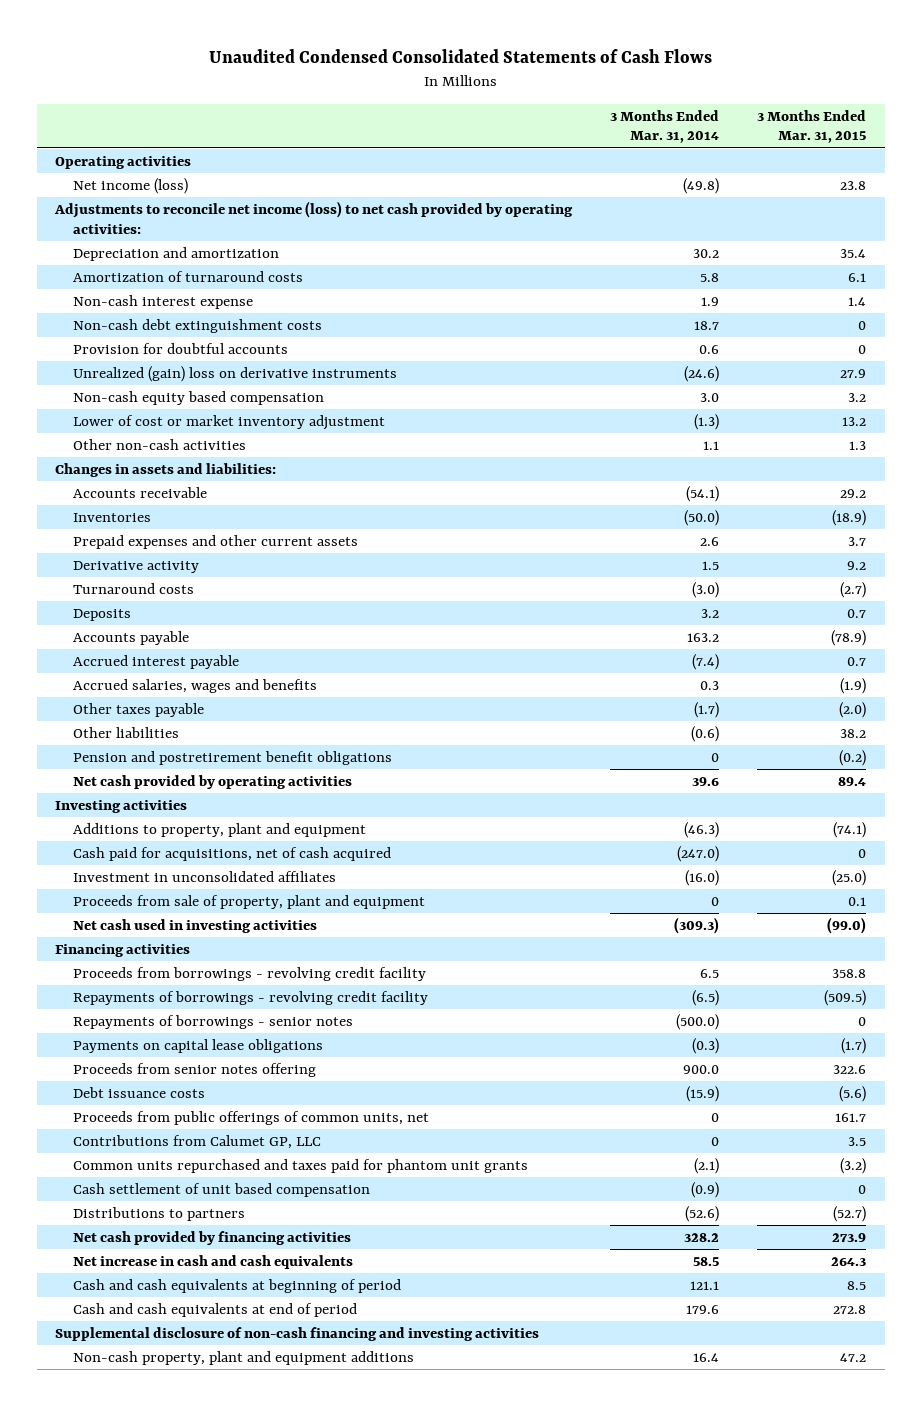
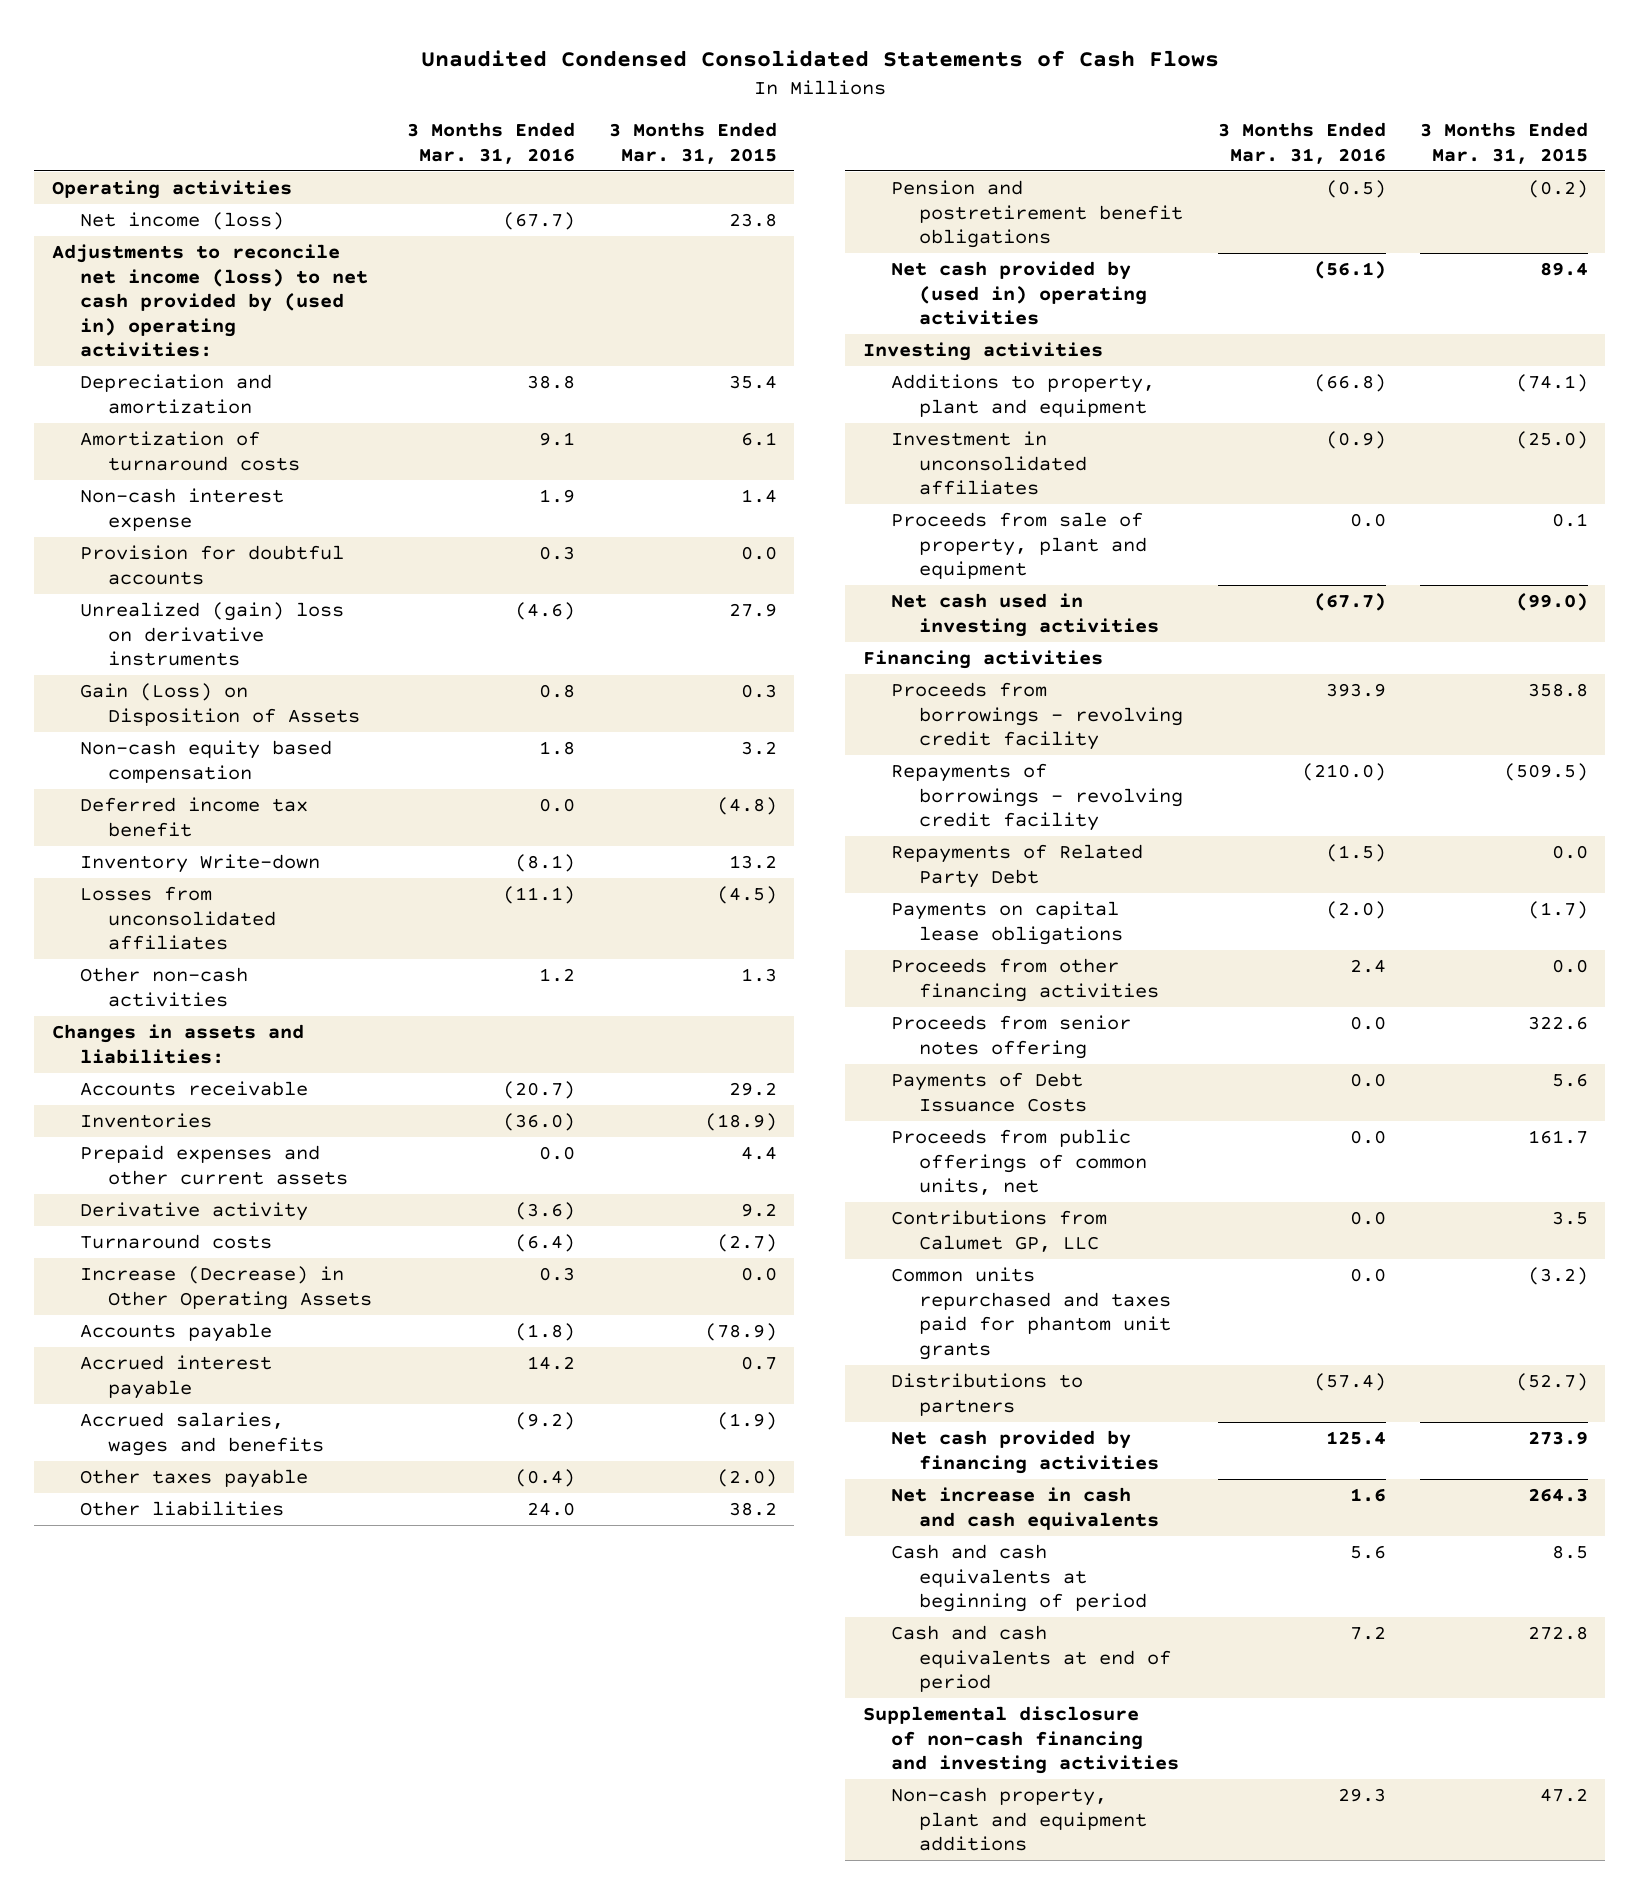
- | 3 Months Ended Mar. 31, 2014 | 3 Months Ended Mar. 31, 2015
+ | 3 Months Ended Mar. 31, 2016 | 3 Months Ended Mar. 31, 2015
- Adjustments to reconcile net income (loss) to net cash provided by operating activities:
+ Adjustments to reconcile net income (loss) to net cash provided by (used in) operating activities:
- Non-cash debt extinguishment costs | 18.7 | 0
- Provision for doubtful accounts | 0.6 | 0
+ Provision for doubtful accounts | 0.3 | 0.0
+ Gain (Loss) on Disposition of Assets | 0.8 | 0.3
- Lower of cost or market inventory adjustment | (1.3) | 13.2
+ Deferred income tax benefit | 0.0 | (4.8)
+ Inventory Write-down | (8.1) | 13.2
+ Losses from unconsolidated affiliates | (11.1) | (4.5)
- Prepaid expenses and other current assets | 2.6 | 3.7
+ Prepaid expenses and other current assets | 0.0 | 4.4
- Deposits | 3.2 | 0.7
+ Increase (Decrease) in Other Operating Assets | 0.3 | 0.0
- Net cash provided by operating activities | 39.6 | 89.4
+ Net cash provided by (used in) operating activities | (56.1) | 89.4
- Cash paid for acquisitions, net of cash acquired | (247.0) | 0
- Repayments of borrowings - senior notes | (500.0) | 0
+ Repayments of Related Party Debt | (1.5) | 0.0
+ Proceeds from other financing activities | 2.4 | 0.0
- Debt issuance costs | (15.9) | (5.6)
+ Payments of Debt Issuance Costs | 0.0 | 5.6
- Cash settlement of unit based compensation | (0.9) | 0

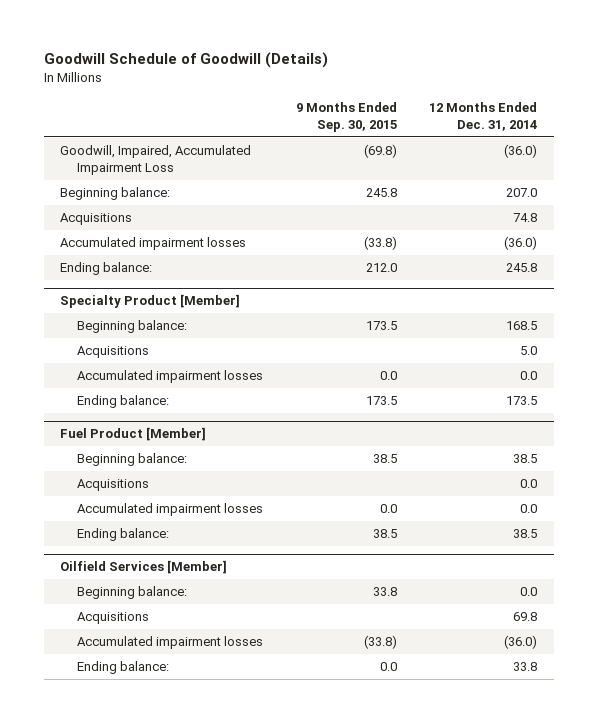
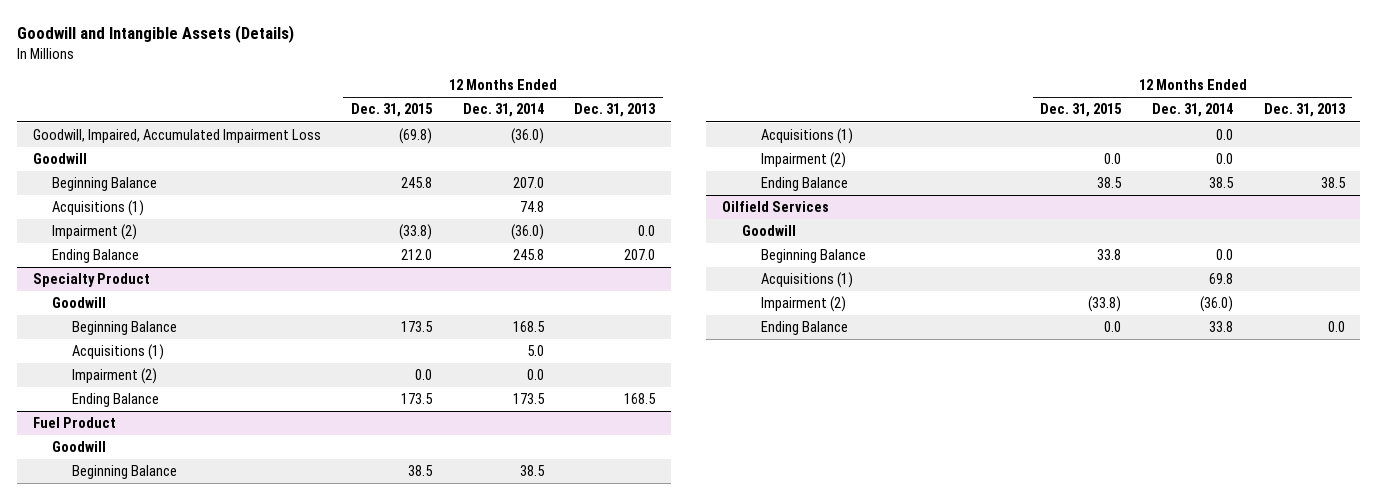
- Goodwill Schedule of Goodwill (Details)
+ Goodwill and Intangible Assets (Details)
- | 9 Months Ended Sep. 30, 2015 | 12 Months Ended Dec. 31, 2014
+ | 12 Months Ended Dec. 31, 2015 | 12 Months Ended Dec. 31, 2014 | 12 Months Ended Dec. 31, 2013
- Beginning balance: | 245.8 | 207.0
- Acquisitions | | 74.8
- Accumulated impairment losses | (33.8) | (36.0)
- Ending balance: | 212.0 | 245.8
- Specialty Product [Member]
- Beginning balance: | 173.5 | 168.5
- Acquisitions | | 5.0
- Accumulated impairment losses | 0.0 | 0.0
- Ending balance: | 173.5 | 173.5
- Fuel Product [Member]
- Beginning balance: | 38.5 | 38.5
- Acquisitions | | 0.0
- Accumulated impairment losses | 0.0 | 0.0
- Ending balance: | 38.5 | 38.5
- Oilfield Services [Member]
- Beginning balance: | 33.8 | 0.0
- Acquisitions | | 69.8
- Accumulated impairment losses | (33.8) | (36.0)
- Ending balance: | 0.0 | 33.8
+ Goodwill
+ Beginning Balance | 245.8 | 207.0 |
+ Acquisitions (1) | | 74.8 |
+ Impairment (2) | (33.8) | (36.0) | 0.0
+ Ending Balance | 212.0 | 245.8 | 207.0
+ Specialty Product
+ Goodwill
+ Beginning Balance | 173.5 | 168.5 |
+ Acquisitions (1) | | 5.0 |
+ Impairment (2) | 0.0 | 0.0 |
+ Ending Balance | 173.5 | 173.5 | 168.5
+ Fuel Product
+ Goodwill
+ Beginning Balance | 38.5 | 38.5 |
+ Acquisitions (1) | | 0.0 |
+ Impairment (2) | 0.0 | 0.0 |
+ Ending Balance | 38.5 | 38.5 | 38.5
+ Oilfield Services
+ Goodwill
+ Beginning Balance | 33.8 | 0.0 |
+ Acquisitions (1) | | 69.8 |
+ Impairment (2) | (33.8) | (36.0) |
+ Ending Balance | 0.0 | 33.8 | 0.0

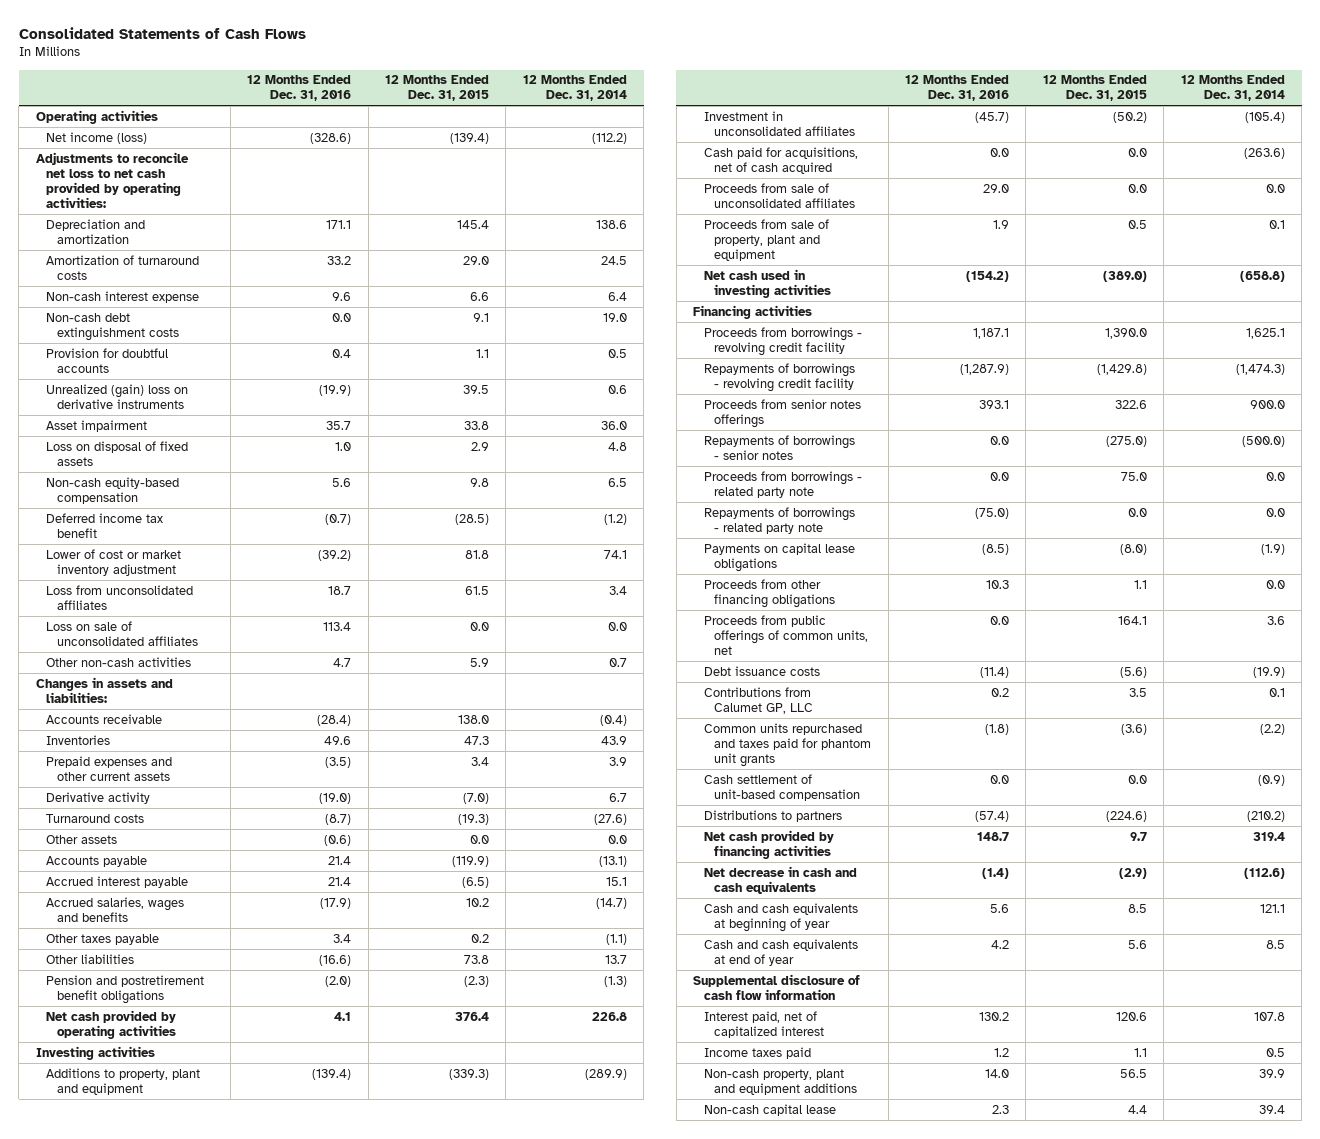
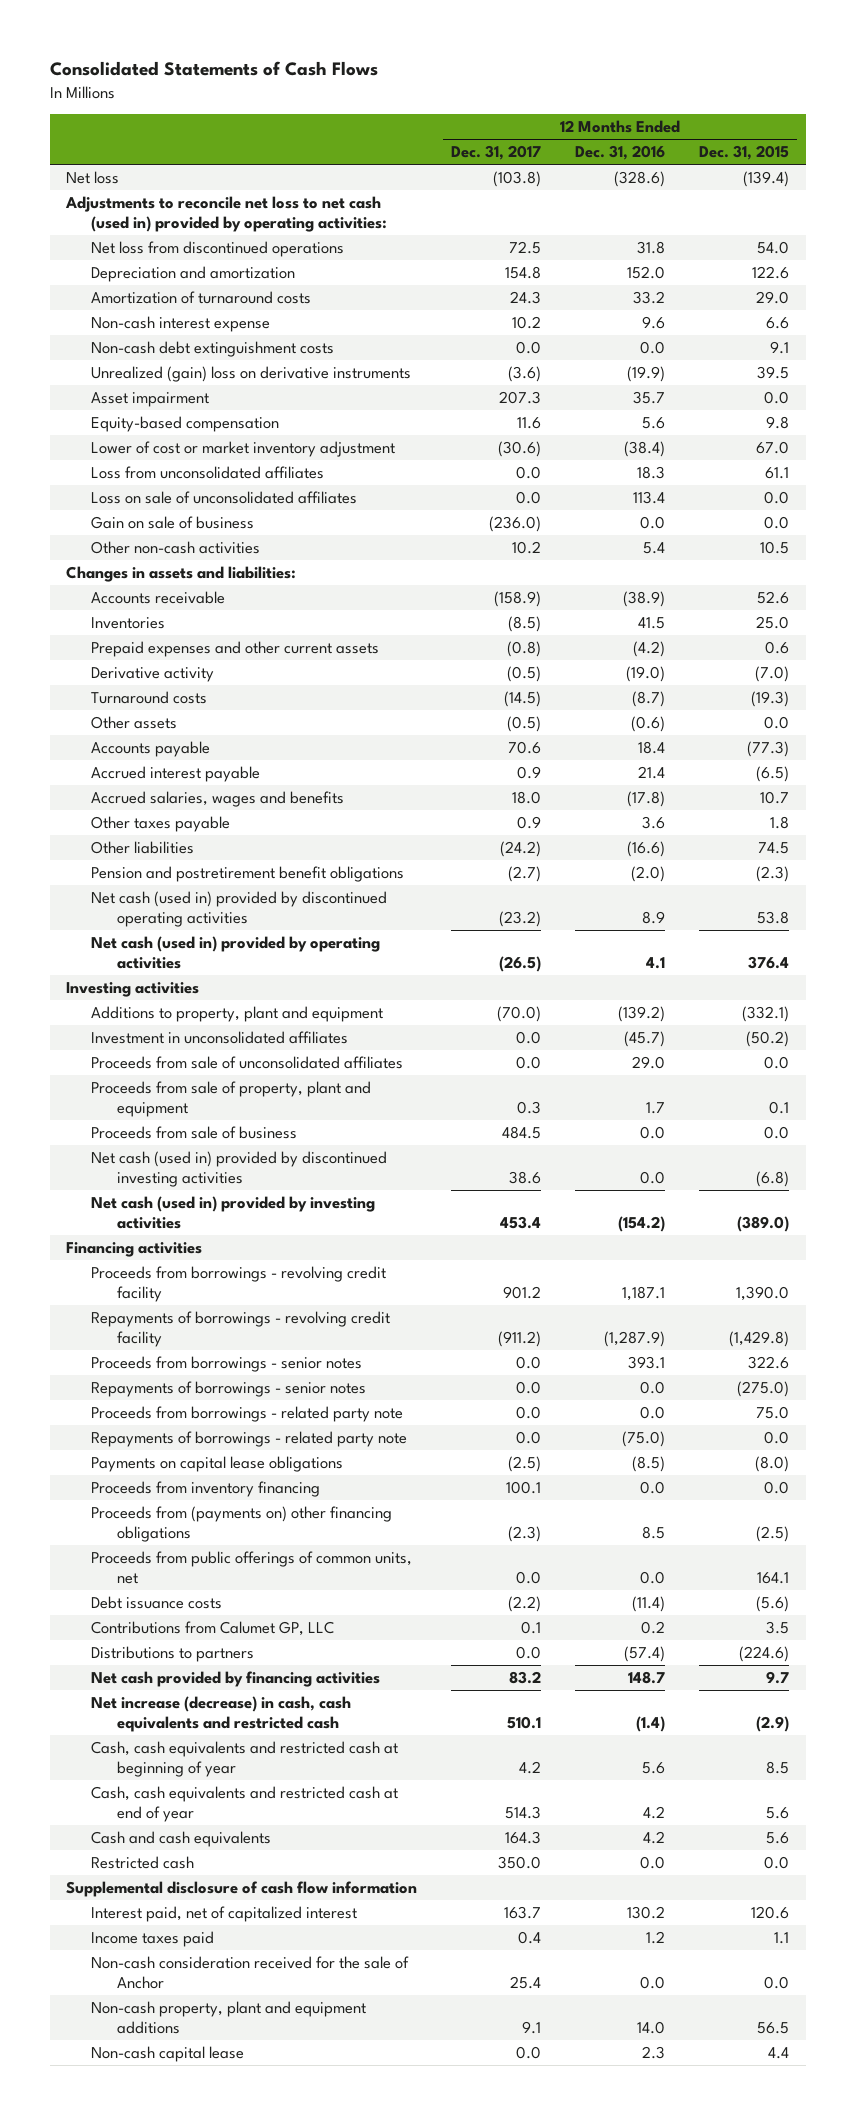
- | 12 Months Ended Dec. 31, 2016 | 12 Months Ended Dec. 31, 2015 | 12 Months Ended Dec. 31, 2014
+ | 12 Months Ended Dec. 31, 2017 | 12 Months Ended Dec. 31, 2016 | 12 Months Ended Dec. 31, 2015
- Operating activities
- Net income (loss) | (328.6) | (139.4) | (112.2)
- Adjustments to reconcile net loss to net cash provided by operating activities:
- Depreciation and amortization | 171.1 | 145.4 | 138.6
+ Net loss | (103.8) | (328.6) | (139.4)
+ Adjustments to reconcile net loss to net cash (used in) provided by operating activities:
+ Net loss from discontinued operations | 72.5 | 31.8 | 54.0
+ Depreciation and amortization | 154.8 | 152.0 | 122.6
- Provision for doubtful accounts | 0.4 | 1.1 | 0.5
- Asset impairment | 35.7 | 33.8 | 36.0
- Loss on disposal of fixed assets | 1.0 | 2.9 | 4.8
- Non-cash equity-based compensation | 5.6 | 9.8 | 6.5
- Deferred income tax benefit | (0.7) | (28.5) | (1.2)
- Lower of cost or market inventory adjustment | (39.2) | 81.8 | 74.1
- Loss from unconsolidated affiliates | 18.7 | 61.5 | 3.4
+ Asset impairment | 207.3 | 35.7 | 0.0
+ Equity-based compensation | 11.6 | 5.6 | 9.8
+ Lower of cost or market inventory adjustment | (30.6) | (38.4) | 67.0
+ Loss from unconsolidated affiliates | 0.0 | 18.3 | 61.1
- Other non-cash activities | 4.7 | 5.9 | 0.7
+ Gain on sale of business | (236.0) | 0.0 | 0.0
+ Other non-cash activities | 10.2 | 5.4 | 10.5
- Accounts receivable | (28.4) | 138.0 | (0.4)
- Inventories | 49.6 | 47.3 | 43.9
- Prepaid expenses and other current assets | (3.5) | 3.4 | 3.9
+ Accounts receivable | (158.9) | (38.9) | 52.6
+ Inventories | (8.5) | 41.5 | 25.0
+ Prepaid expenses and other current assets | (0.8) | (4.2) | 0.6
- Accounts payable | 21.4 | (119.9) | (13.1)
+ Accounts payable | 70.6 | 18.4 | (77.3)
- Accrued salaries, wages and benefits | (17.9) | 10.2 | (14.7)
- Other taxes payable | 3.4 | 0.2 | (1.1)
- Other liabilities | (16.6) | 73.8 | 13.7
+ Accrued salaries, wages and benefits | 18.0 | (17.8) | 10.7
+ Other taxes payable | 0.9 | 3.6 | 1.8
+ Other liabilities | (24.2) | (16.6) | 74.5
- Net cash provided by operating activities | 4.1 | 376.4 | 226.8
+ Net cash (used in) provided by discontinued operating activities | (23.2) | 8.9 | 53.8
+ Net cash (used in) provided by operating activities | (26.5) | 4.1 | 376.4
- Additions to property, plant and equipment | (139.4) | (339.3) | (289.9)
+ Additions to property, plant and equipment | (70.0) | (139.2) | (332.1)
- Cash paid for acquisitions, net of cash acquired | 0.0 | 0.0 | (263.6)
- Proceeds from sale of property, plant and equipment | 1.9 | 0.5 | 0.1
- Net cash used in investing activities | (154.2) | (389.0) | (658.8)
+ Proceeds from sale of property, plant and equipment | 0.3 | 1.7 | 0.1
+ Proceeds from sale of business | 484.5 | 0.0 | 0.0
+ Net cash (used in) provided by discontinued investing activities | 38.6 | 0.0 | (6.8)
+ Net cash (used in) provided by investing activities | 453.4 | (154.2) | (389.0)
- Proceeds from senior notes offerings | 393.1 | 322.6 | 900.0
+ Proceeds from borrowings - senior notes | 0.0 | 393.1 | 322.6
- Proceeds from other financing obligations | 10.3 | 1.1 | 0.0
+ Proceeds from inventory financing | 100.1 | 0.0 | 0.0
+ Proceeds from (payments on) other financing obligations | (2.3) | 8.5 | (2.5)
- Common units repurchased and taxes paid for phantom unit grants | (1.8) | (3.6) | (2.2)
- Cash settlement of unit-based compensation | 0.0 | 0.0 | (0.9)
- Net decrease in cash and cash equivalents | (1.4) | (2.9) | (112.6)
- Cash and cash equivalents at beginning of year | 5.6 | 8.5 | 121.1
- Cash and cash equivalents at end of year | 4.2 | 5.6 | 8.5
+ Net increase (decrease) in cash, cash equivalents and restricted cash | 510.1 | (1.4) | (2.9)
+ Cash, cash equivalents and restricted cash at beginning of year | 4.2 | 5.6 | 8.5
+ Cash, cash equivalents and restricted cash at end of year | 514.3 | 4.2 | 5.6
+ Cash and cash equivalents | 164.3 | 4.2 | 5.6
+ Restricted cash | 350.0 | 0.0 | 0.0
+ Non-cash consideration received for the sale of Anchor | 25.4 | 0.0 | 0.0

